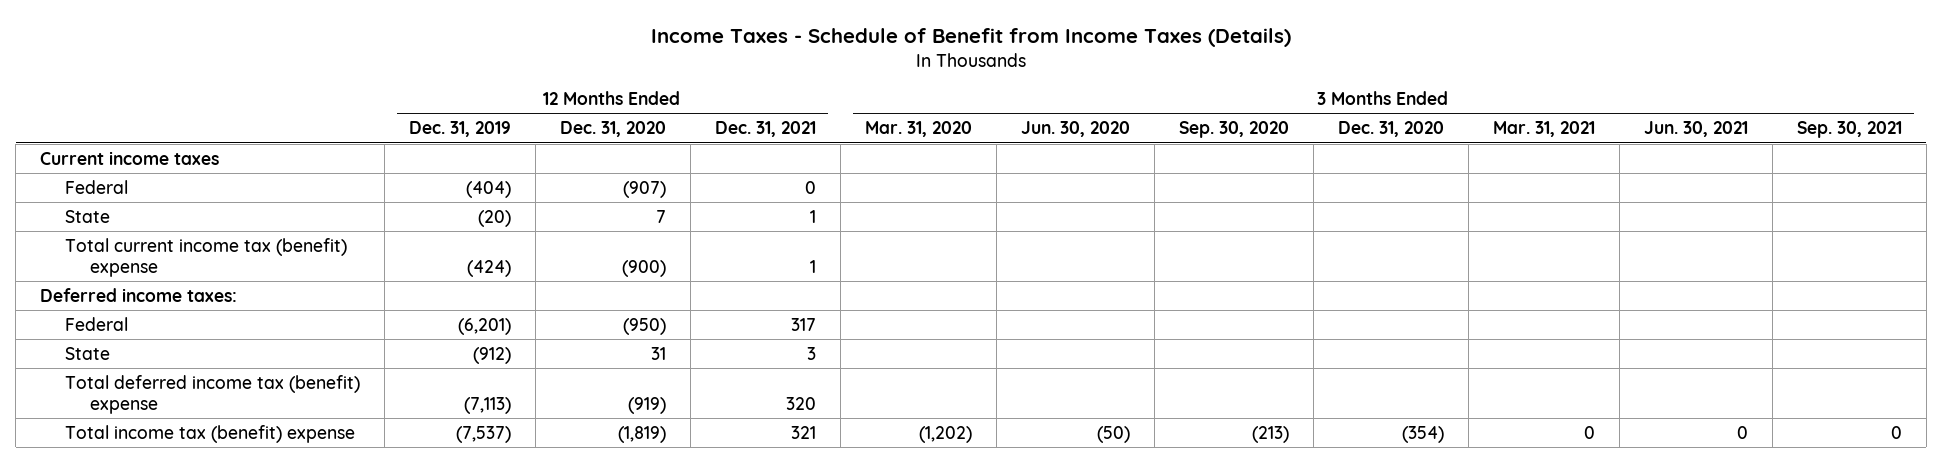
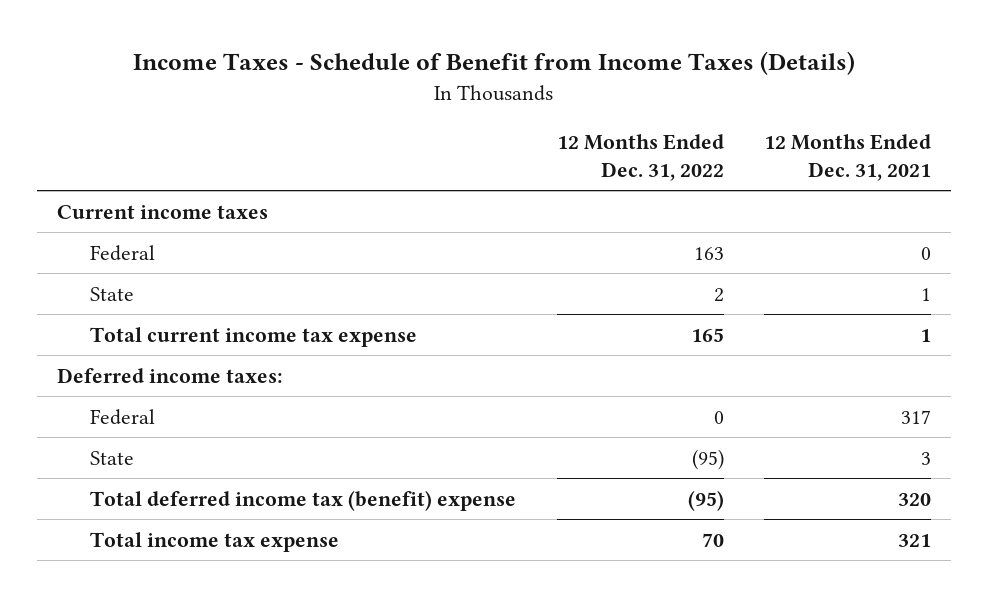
- | 12 Months Ended Dec. 31, 2019 | 12 Months Ended Dec. 31, 2020 | 12 Months Ended Dec. 31, 2021 | 3 Months Ended Mar. 31, 2020 | 3 Months Ended Jun. 30, 2020 | 3 Months Ended Sep. 30, 2020 | 3 Months Ended Dec. 31, 2020 | 3 Months Ended Mar. 31, 2021 | 3 Months Ended Jun. 30, 2021 | 3 Months Ended Sep. 30, 2021
+ | 12 Months Ended Dec. 31, 2022 | 12 Months Ended Dec. 31, 2021
- Total current income tax (benefit) expense | (424) | (900) | 1 | | | | | | |
+ Total current income tax expense | 165 | 1
- Total income tax (benefit) expense | (7,537) | (1,819) | 321 | (1,202) | (50) | (213) | (354) | 0 | 0 | 0
+ Total income tax expense | 70 | 321

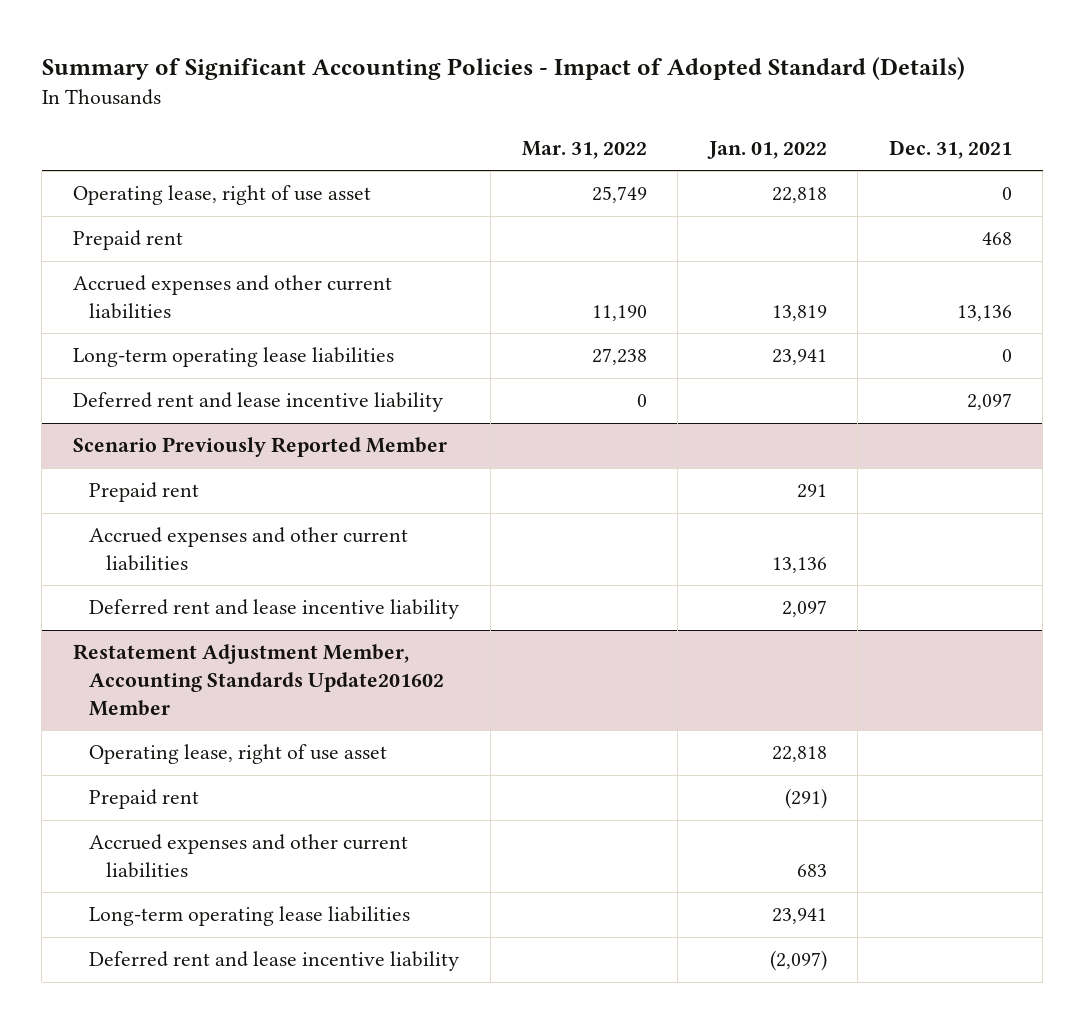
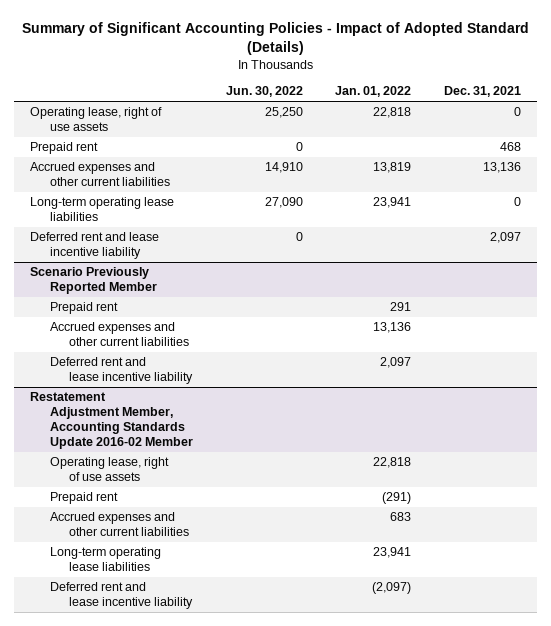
- | Mar. 31, 2022 | Jan. 01, 2022 | Dec. 31, 2021
+ | Jun. 30, 2022 | Jan. 01, 2022 | Dec. 31, 2021
- Operating lease, right of use asset | 25,749 | 22,818 | 0
+ Operating lease, right of use assets | 25,250 | 22,818 | 0
- Restatement Adjustment Member, Accounting Standards Update201602 Member
- Operating lease, right of use asset | | 22,818 |
+ Restatement Adjustment Member, Accounting Standards Update 2016-02 Member
+ Operating lease, right of use assets | | 22,818 |

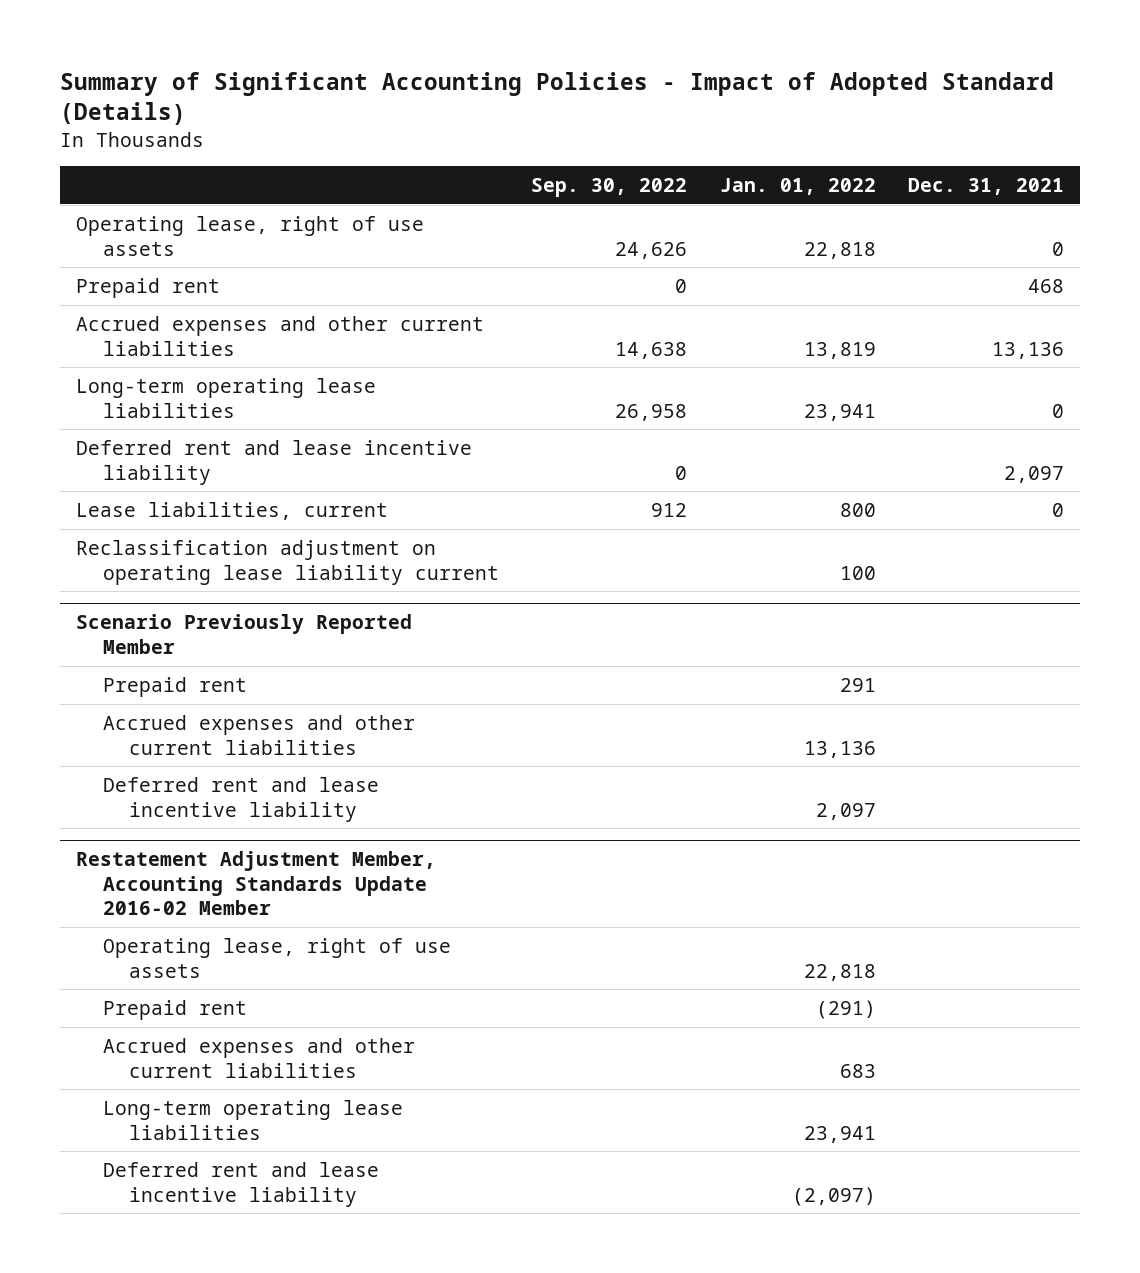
- | Jun. 30, 2022 | Jan. 01, 2022 | Dec. 31, 2021
+ | Sep. 30, 2022 | Jan. 01, 2022 | Dec. 31, 2021
+ Lease liabilities, current | 912 | 800 | 0
+ Reclassification adjustment on operating lease liability current | | 100 |

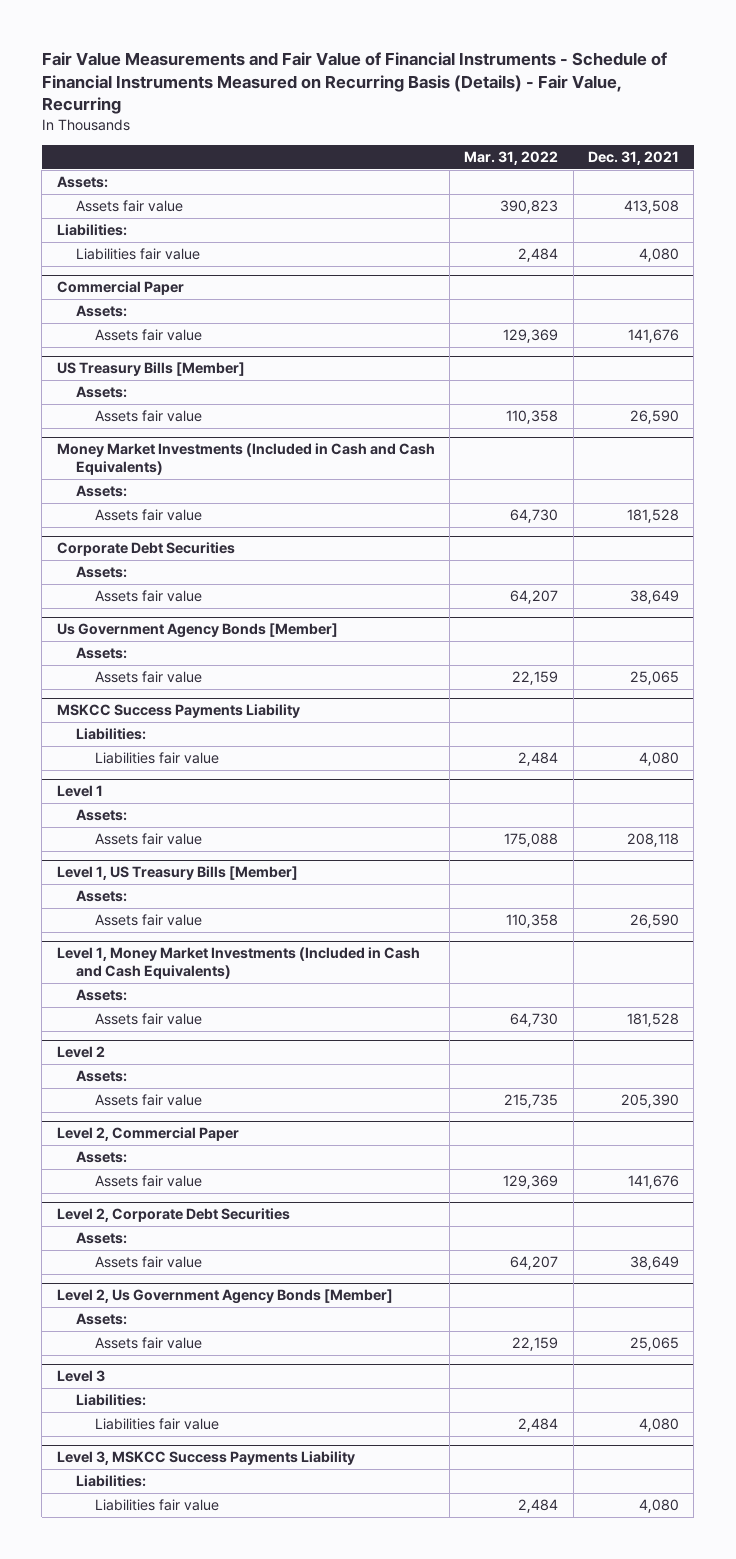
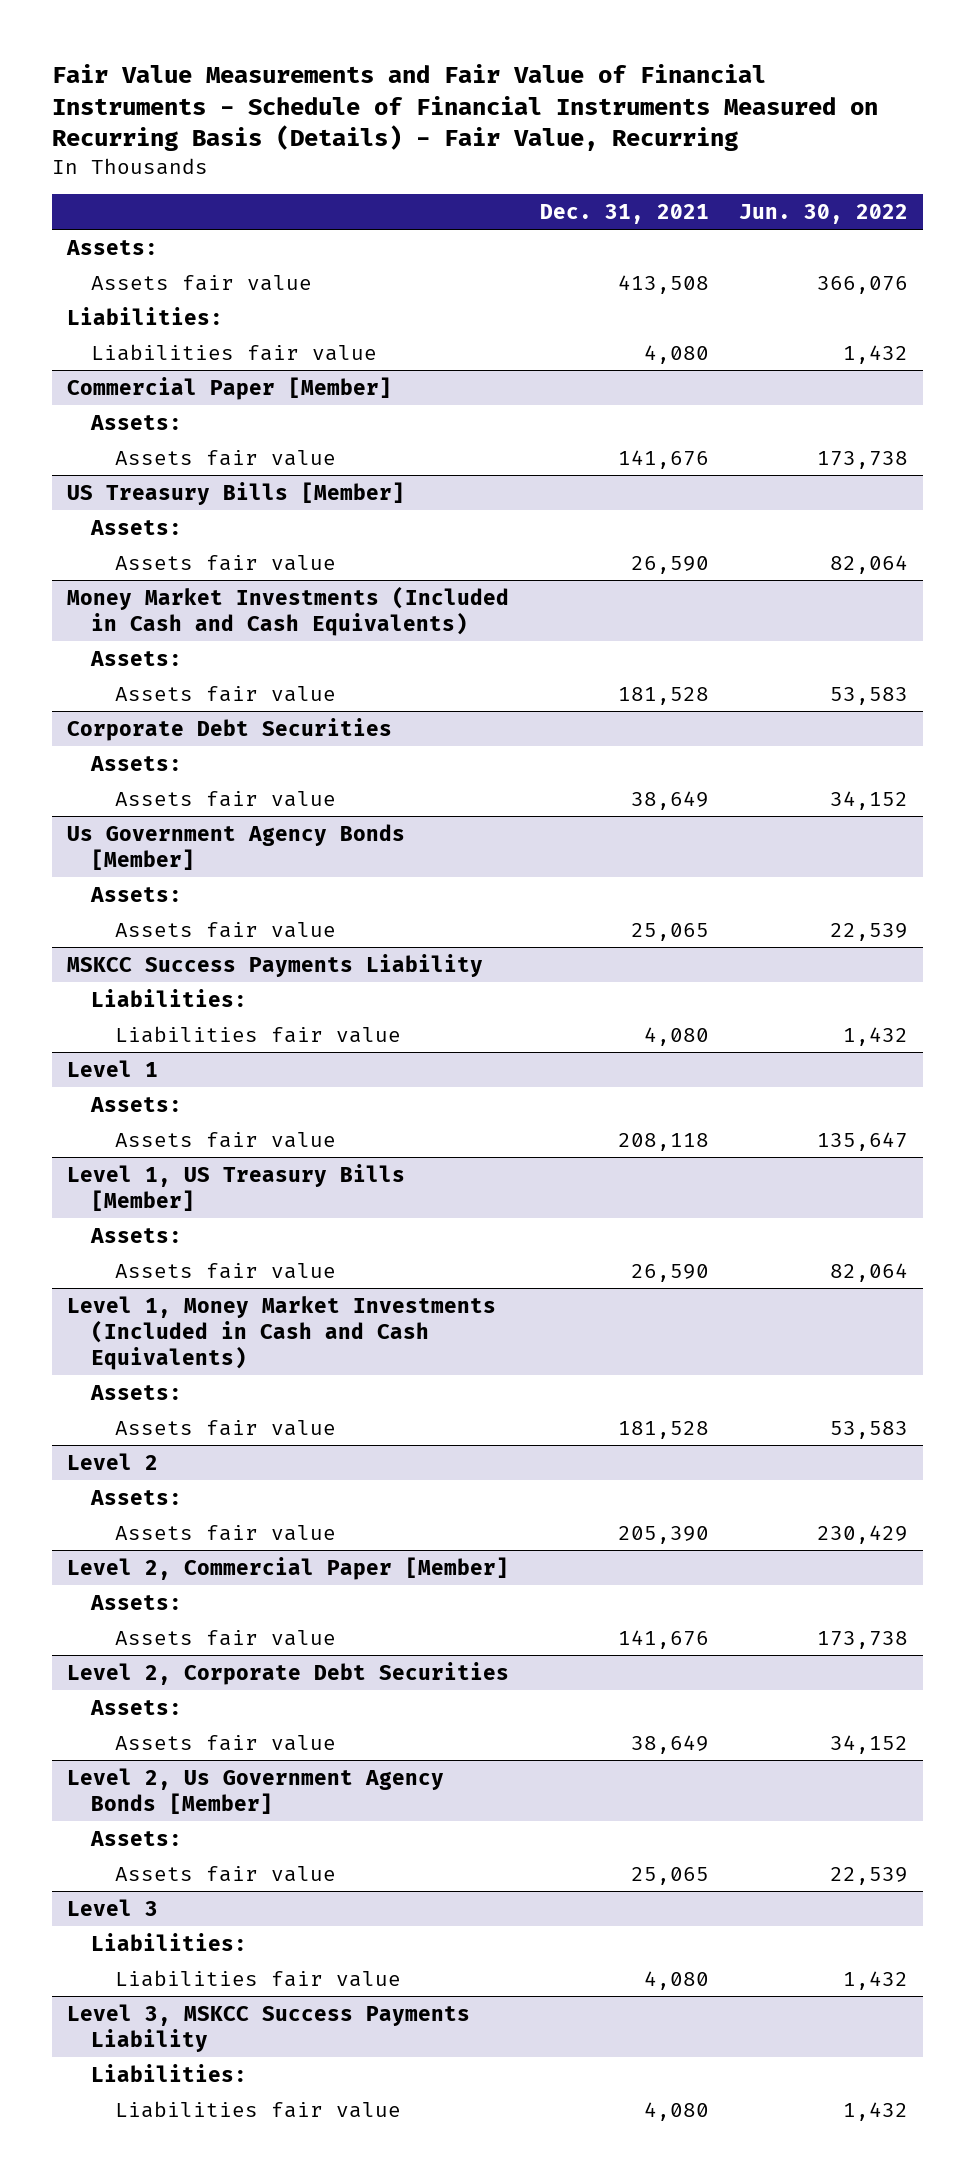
- | Mar. 31, 2022 | Dec. 31, 2021
+ | Dec. 31, 2021 | Jun. 30, 2022
- Commercial Paper
+ Commercial Paper [Member]
- Level 2, Commercial Paper
+ Level 2, Commercial Paper [Member]

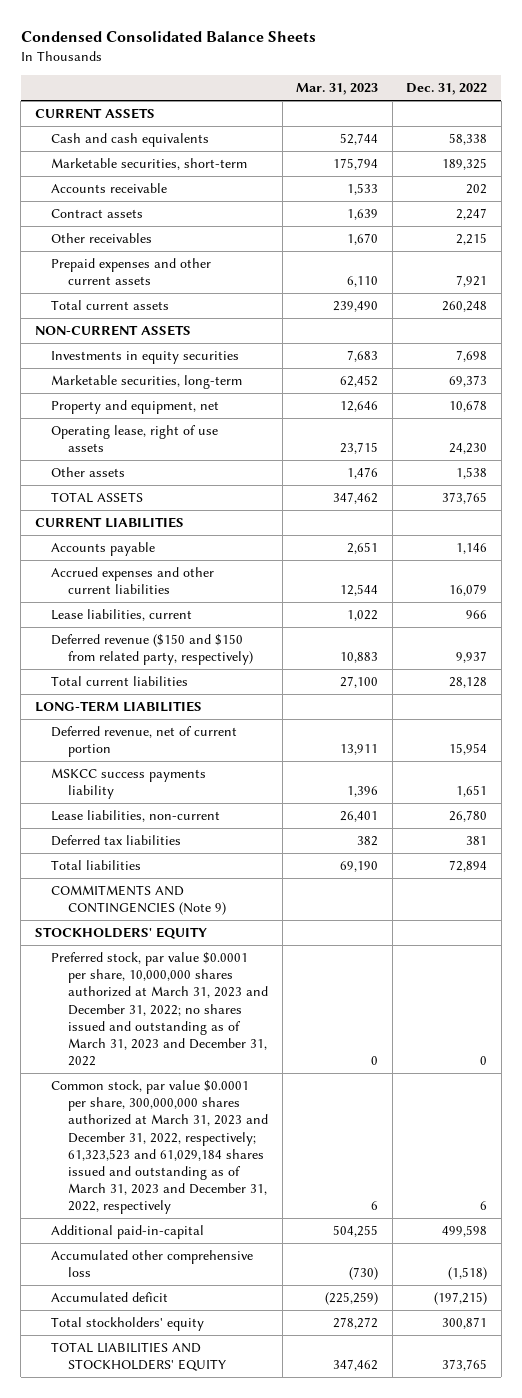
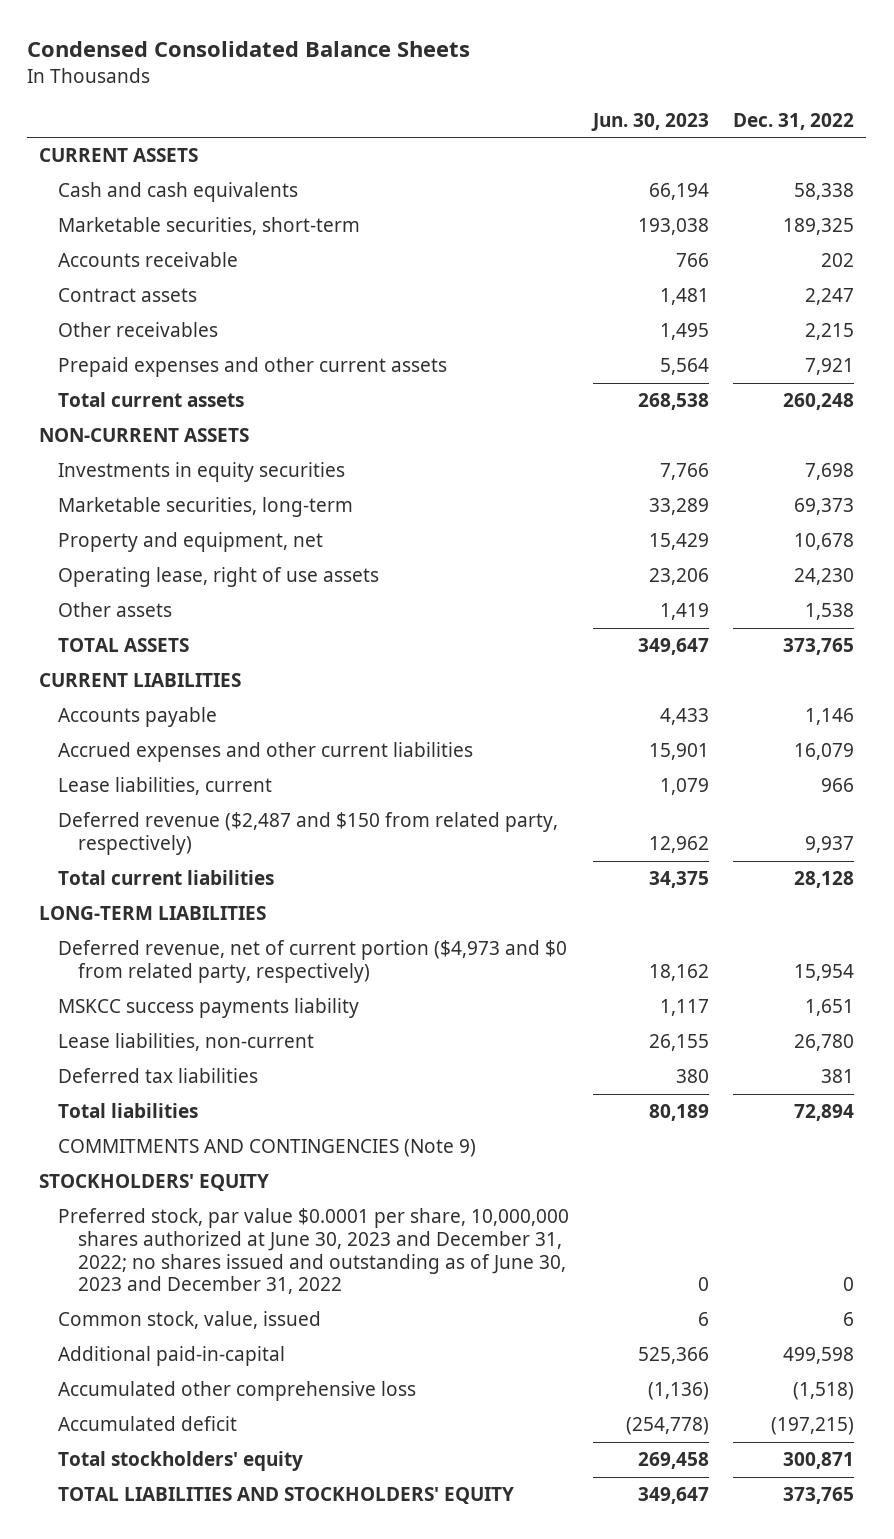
- | Mar. 31, 2023 | Dec. 31, 2022
+ | Jun. 30, 2023 | Dec. 31, 2022
- Deferred revenue ($150 and $150 from related party, respectively) | 10,883 | 9,937
+ Deferred revenue ($2,487 and $150 from related party, respectively) | 12,962 | 9,937
- Deferred revenue, net of current portion | 13,911 | 15,954
+ Deferred revenue, net of current portion ($4,973 and $0 from related party, respectively) | 18,162 | 15,954
- Preferred stock, par value $0.0001 per share, 10,000,000 shares authorized at March 31, 2023 and December 31, 2022; no shares issued and outstanding as of March 31, 2023 and December 31, 2022 | 0 | 0
- Common stock, par value $0.0001 per share, 300,000,000 shares authorized at March 31, 2023 and December 31, 2022, respectively; 61,323,523 and 61,029,184 shares issued and outstanding as of March 31, 2023 and December 31, 2022, respectively | 6 | 6
+ Preferred stock, par value $0.0001 per share, 10,000,000 shares authorized at June 30, 2023 and December 31, 2022; no shares issued and outstanding as of June 30, 2023 and December 31, 2022 | 0 | 0
+ Common stock, value, issued | 6 | 6

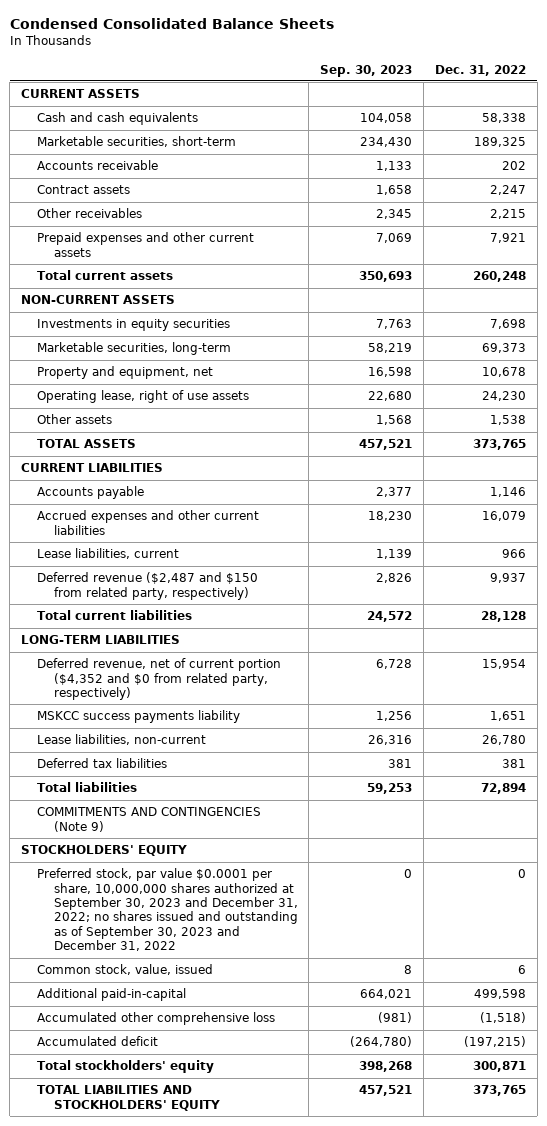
- | Jun. 30, 2023 | Dec. 31, 2022
+ | Sep. 30, 2023 | Dec. 31, 2022
- Deferred revenue, net of current portion ($4,973 and $0 from related party, respectively) | 18,162 | 15,954
+ Deferred revenue, net of current portion ($4,352 and $0 from related party, respectively) | 6,728 | 15,954
- Preferred stock, par value $0.0001 per share, 10,000,000 shares authorized at June 30, 2023 and December 31, 2022; no shares issued and outstanding as of June 30, 2023 and December 31, 2022 | 0 | 0
+ Preferred stock, par value $0.0001 per share, 10,000,000 shares authorized at September 30, 2023 and December 31, 2022; no shares issued and outstanding as of September 30, 2023 and December 31, 2022 | 0 | 0

